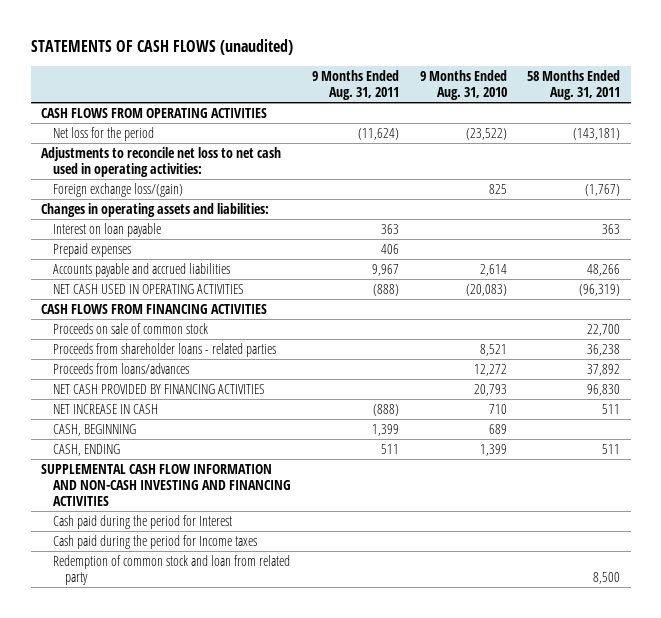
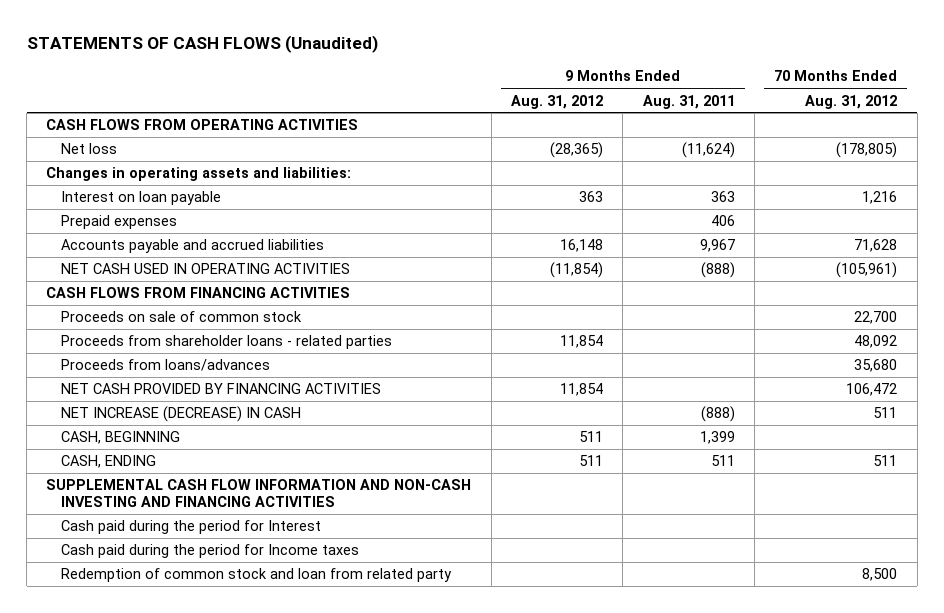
- STATEMENTS OF CASH FLOWS (unaudited)
+ STATEMENTS OF CASH FLOWS (Unaudited)
- | 9 Months Ended Aug. 31, 2011 | 9 Months Ended Aug. 31, 2010 | 58 Months Ended Aug. 31, 2011
+ | 9 Months Ended Aug. 31, 2012 | 9 Months Ended Aug. 31, 2011 | 70 Months Ended Aug. 31, 2012
- Net loss for the period | (11,624) | (23,522) | (143,181)
- Adjustments to reconcile net loss to net cash used in operating activities:
- Foreign exchange loss/(gain) | | 825 | (1,767)
+ Net loss | (28,365) | (11,624) | (178,805)
- NET INCREASE IN CASH | (888) | 710 | 511
+ NET INCREASE (DECREASE) IN CASH | | (888) | 511

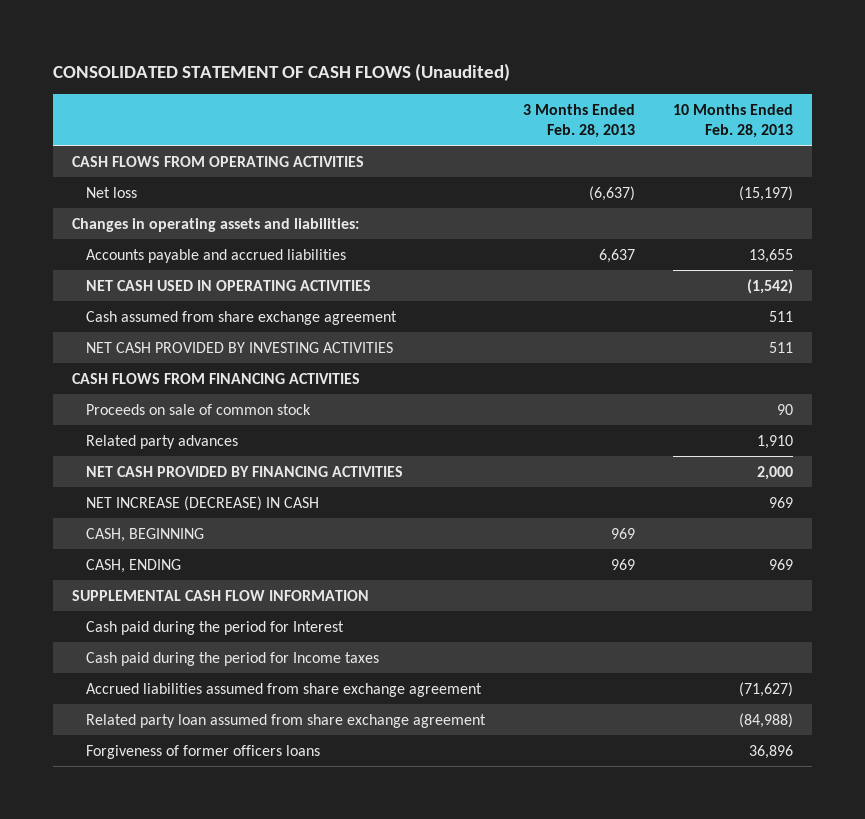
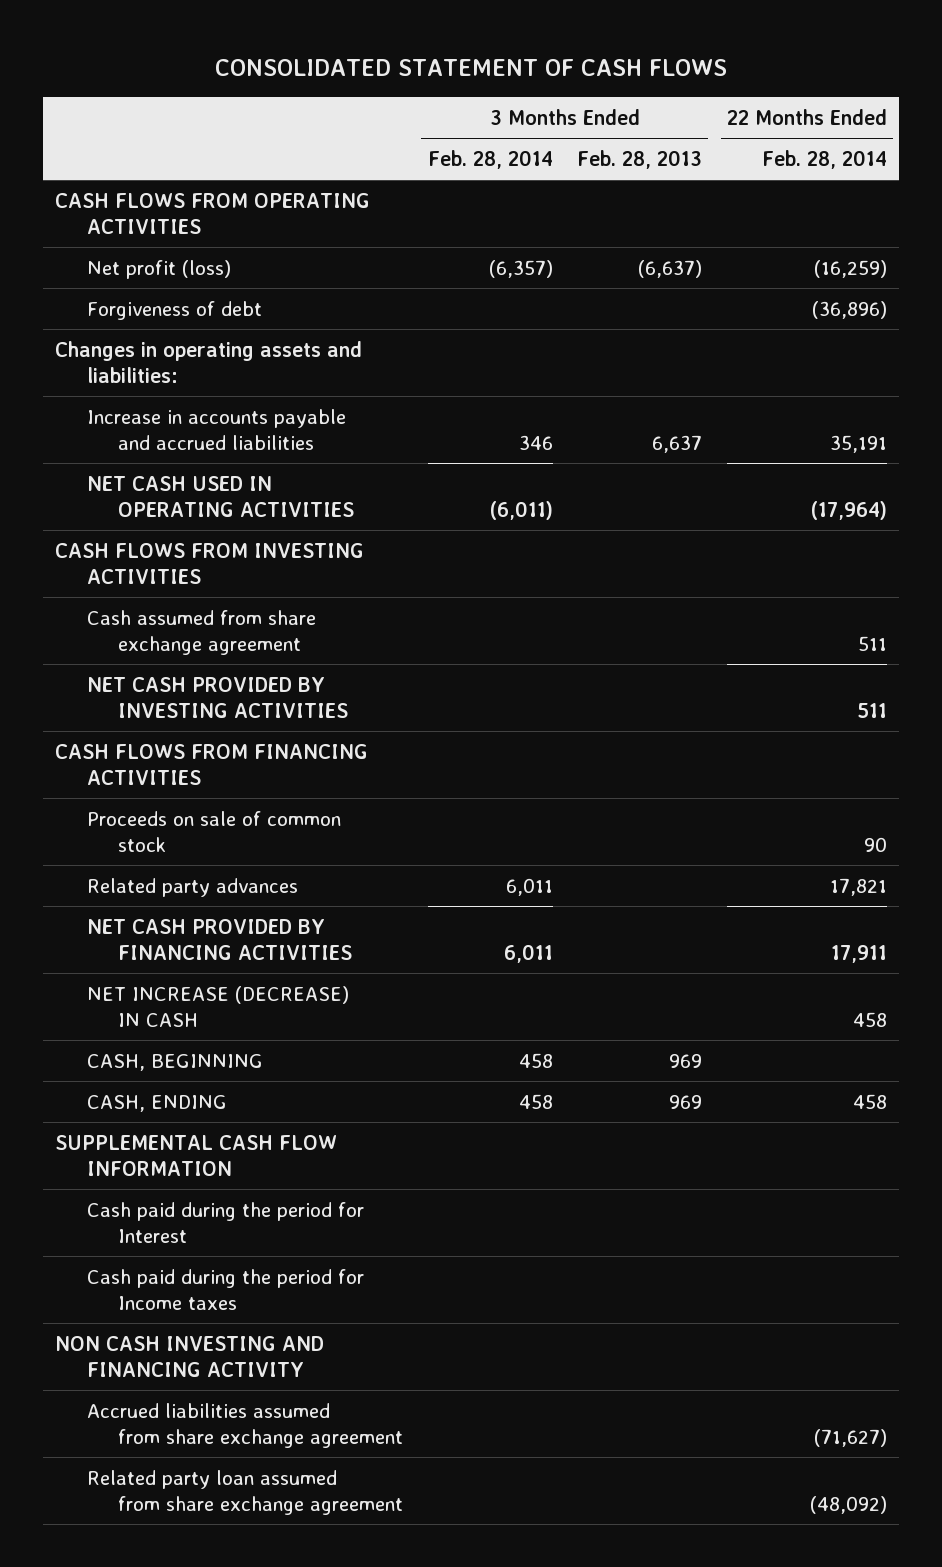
- CONSOLIDATED STATEMENT OF CASH FLOWS (Unaudited)
+ CONSOLIDATED STATEMENT OF CASH FLOWS
- | 3 Months Ended Feb. 28, 2013 | 10 Months Ended Feb. 28, 2013
+ | 3 Months Ended Feb. 28, 2014 | 3 Months Ended Feb. 28, 2013 | 22 Months Ended Feb. 28, 2014
- Net loss | (6,637) | (15,197)
+ Net profit (loss) | (6,357) | (6,637) | (16,259)
+ Forgiveness of debt | | | (36,896)
- Accounts payable and accrued liabilities | 6,637 | 13,655
+ Increase in accounts payable and accrued liabilities | 346 | 6,637 | 35,191
+ CASH FLOWS FROM INVESTING ACTIVITIES
+ NON CASH INVESTING AND FINANCING ACTIVITY
- Forgiveness of former officers loans | | 36,896

